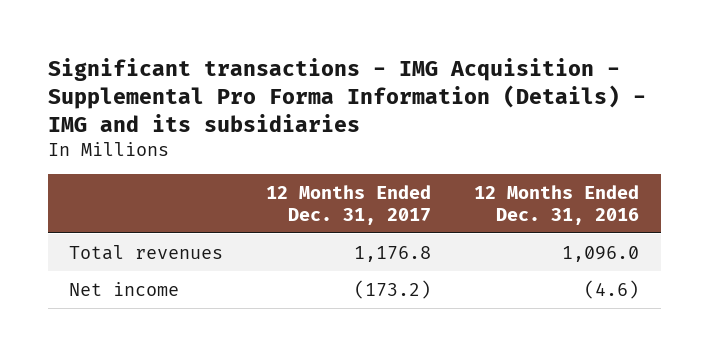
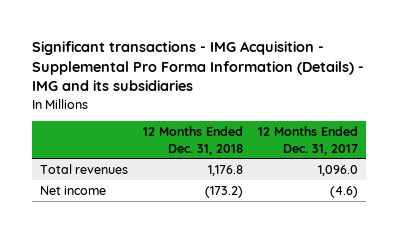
- | 12 Months Ended Dec. 31, 2017 | 12 Months Ended Dec. 31, 2016
+ | 12 Months Ended Dec. 31, 2018 | 12 Months Ended Dec. 31, 2017
- Total revenues | 1,176.8 | 1,096.0
- Net income | (173.2) | (4.6)
+ Total revenues | 1,176.8 | 1,096.0
+ Net income | (173.2) | (4.6)

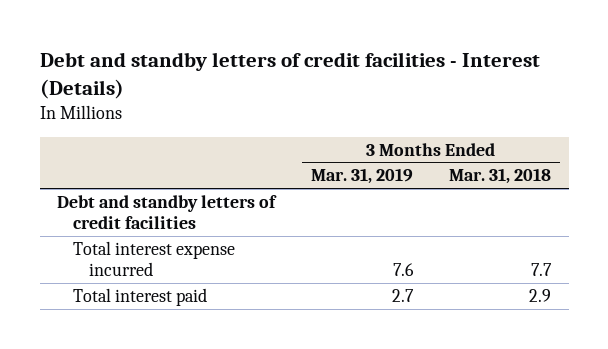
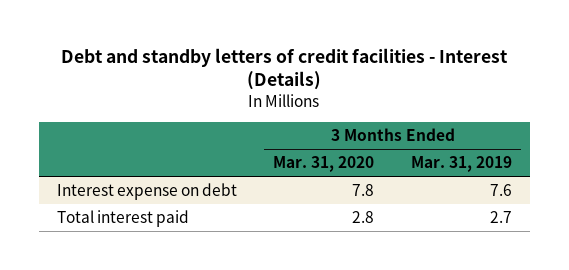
- | 3 Months Ended Mar. 31, 2019 | 3 Months Ended Mar. 31, 2018
+ | 3 Months Ended Mar. 31, 2020 | 3 Months Ended Mar. 31, 2019
- Debt and standby letters of credit facilities
- Total interest expense incurred | 7.6 | 7.7
+ Interest expense on debt | 7.8 | 7.6

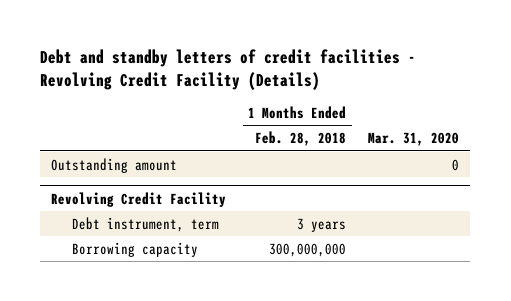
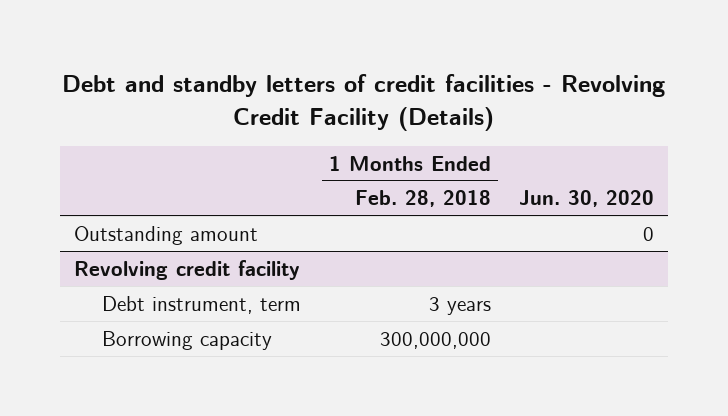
- | 1 Months Ended Feb. 28, 2018 | Mar. 31, 2020
+ | 1 Months Ended Feb. 28, 2018 | Jun. 30, 2020
- Revolving Credit Facility
+ Revolving credit facility

